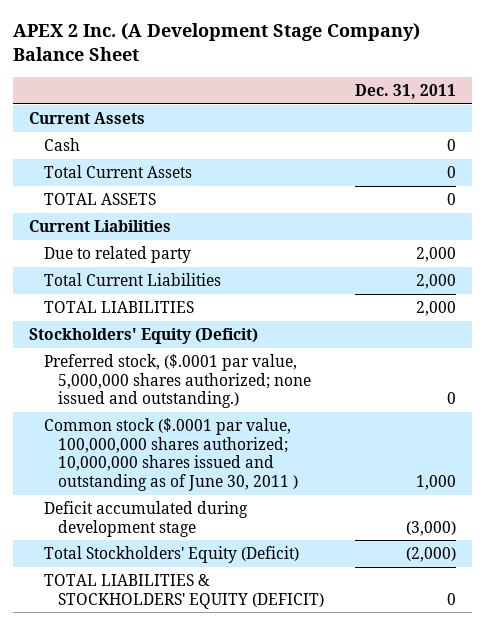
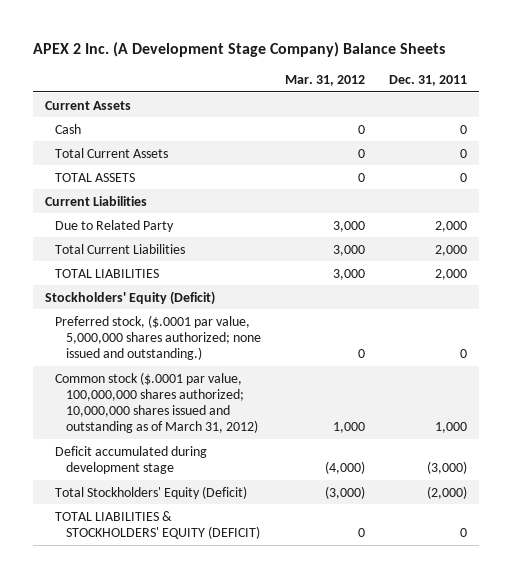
- APEX 2 Inc. (A Development Stage Company) Balance Sheet
+ APEX 2 Inc. (A Development Stage Company) Balance Sheets
- | Dec. 31, 2011
+ | Mar. 31, 2012 | Dec. 31, 2011
- Due to related party | 2,000
+ Due to Related Party | 3,000 | 2,000
- Common stock ($.0001 par value, 100,000,000 shares authorized; 10,000,000 shares issued and outstanding as of June 30, 2011 ) | 1,000
+ Common stock ($.0001 par value, 100,000,000 shares authorized; 10,000,000 shares issued and outstanding as of March 31, 2012) | 1,000 | 1,000

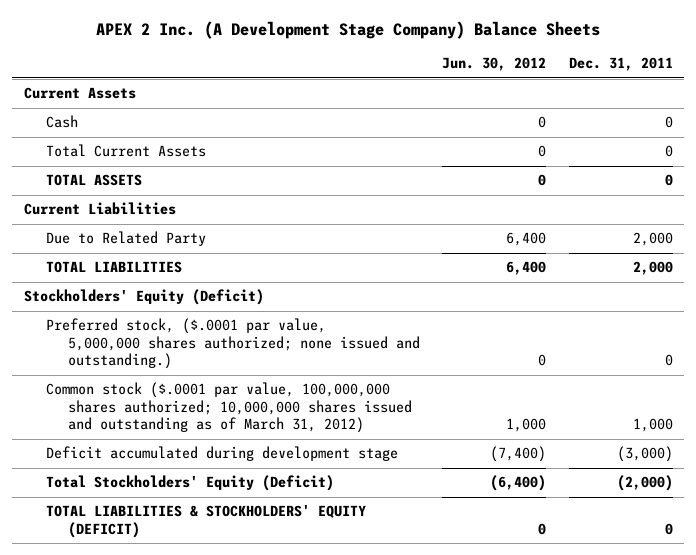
- | Mar. 31, 2012 | Dec. 31, 2011
+ | Jun. 30, 2012 | Dec. 31, 2011
- Total Current Liabilities | 3,000 | 2,000

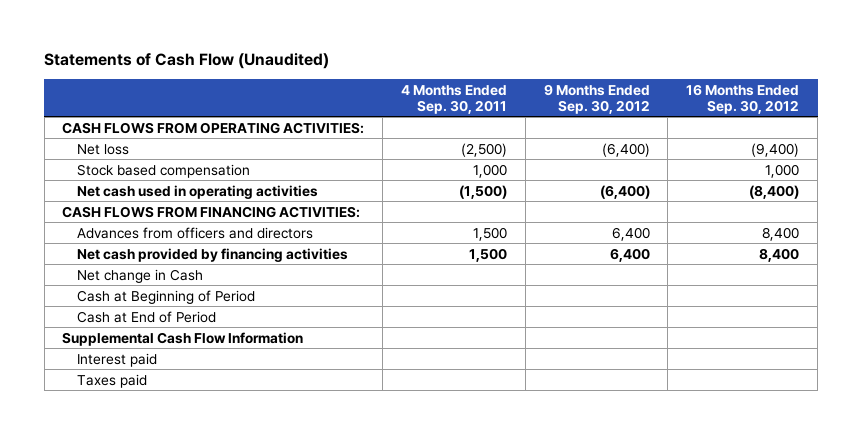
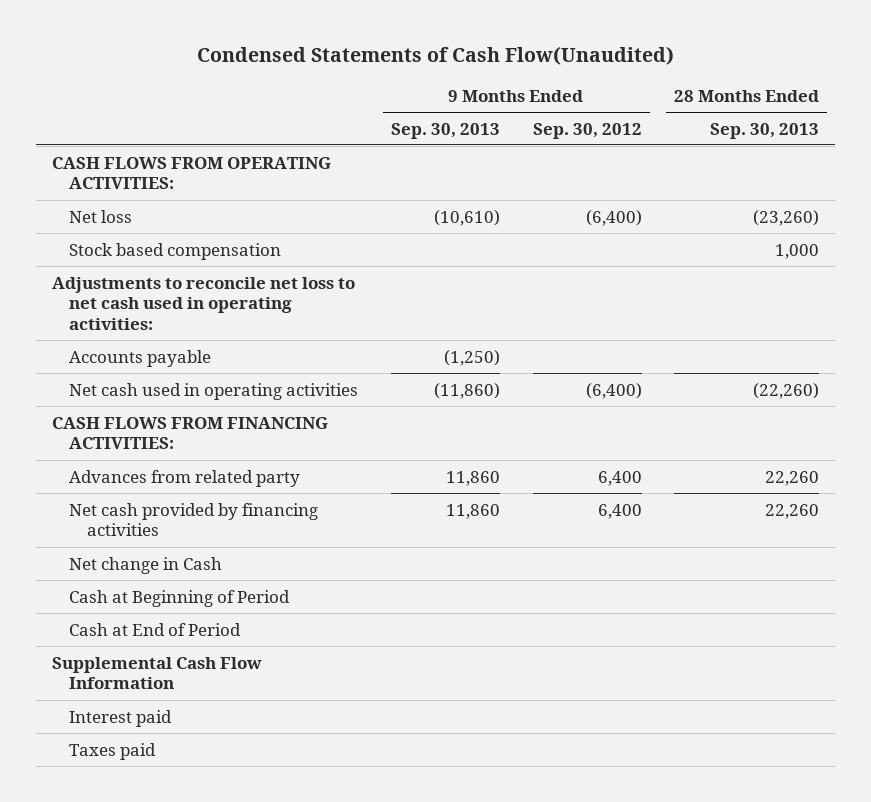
- Statements of Cash Flow (Unaudited)
+ Condensed Statements of Cash Flow(Unaudited)
- | 4 Months Ended Sep. 30, 2011 | 9 Months Ended Sep. 30, 2012 | 16 Months Ended Sep. 30, 2012
+ | 9 Months Ended Sep. 30, 2013 | 9 Months Ended Sep. 30, 2012 | 28 Months Ended Sep. 30, 2013
+ Adjustments to reconcile net loss to net cash used in operating activities:
+ Accounts payable | (1,250) | |
- Advances from officers and directors | 1,500 | 6,400 | 8,400
+ Advances from related party | 11,860 | 6,400 | 22,260

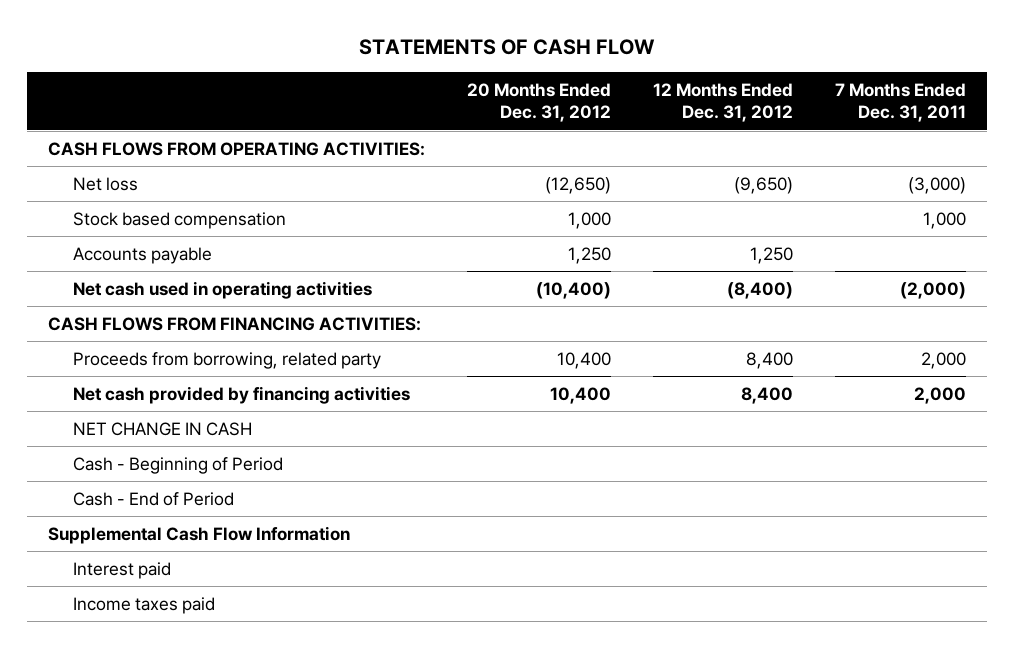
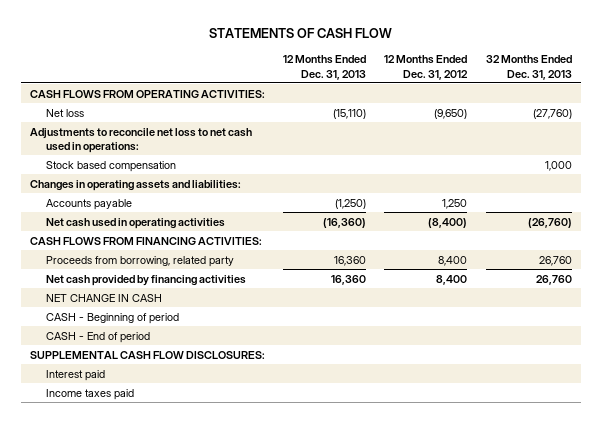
- | 20 Months Ended Dec. 31, 2012 | 12 Months Ended Dec. 31, 2012 | 7 Months Ended Dec. 31, 2011
+ | 12 Months Ended Dec. 31, 2013 | 12 Months Ended Dec. 31, 2012 | 32 Months Ended Dec. 31, 2013
+ Adjustments to reconcile net loss to net cash used in operations:
+ Changes in operating assets and liabilities:
- Cash - Beginning of Period
- Cash - End of Period
- Supplemental Cash Flow Information
+ CASH - Beginning of period
+ CASH - End of period
+ SUPPLEMENTAL CASH FLOW DISCLOSURES:

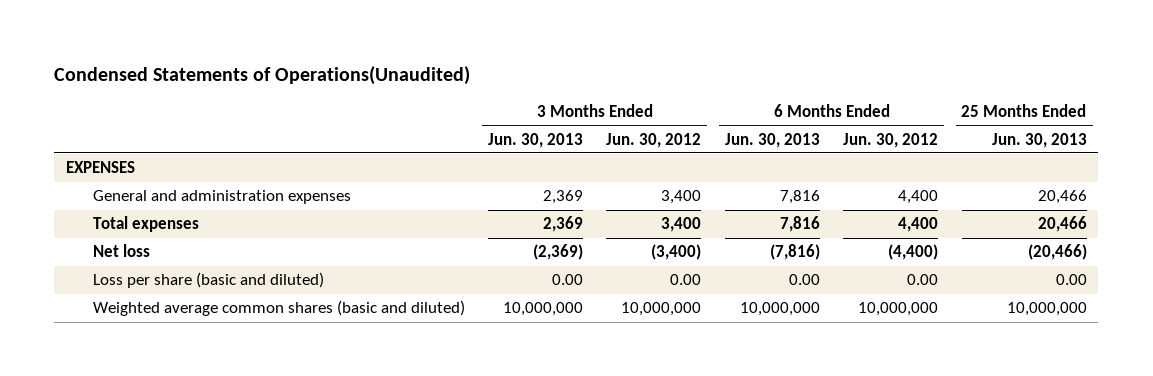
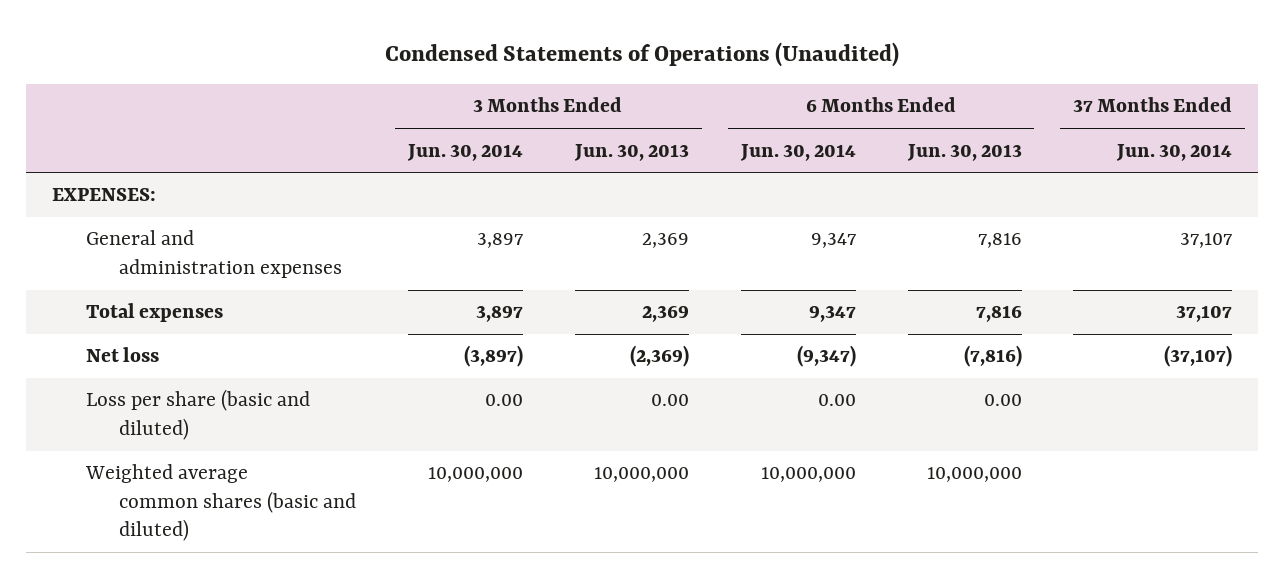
- Condensed Statements of Operations(Unaudited)
+ Condensed Statements of Operations (Unaudited)
- | 3 Months Ended Jun. 30, 2013 | 3 Months Ended Jun. 30, 2012 | 6 Months Ended Jun. 30, 2013 | 6 Months Ended Jun. 30, 2012 | 25 Months Ended Jun. 30, 2013
+ | 3 Months Ended Jun. 30, 2014 | 3 Months Ended Jun. 30, 2013 | 6 Months Ended Jun. 30, 2014 | 6 Months Ended Jun. 30, 2013 | 37 Months Ended Jun. 30, 2014
- EXPENSES
+ EXPENSES:

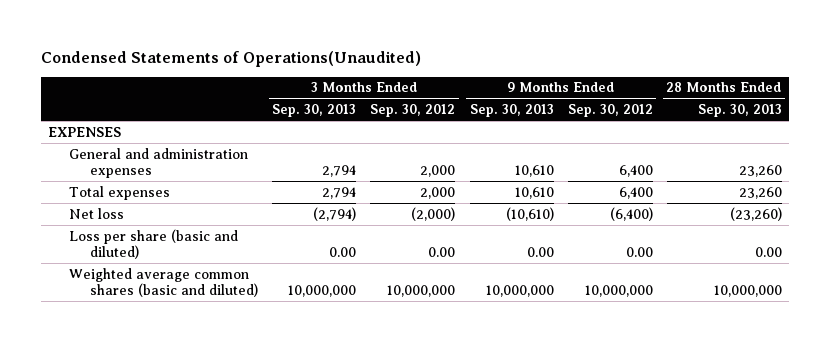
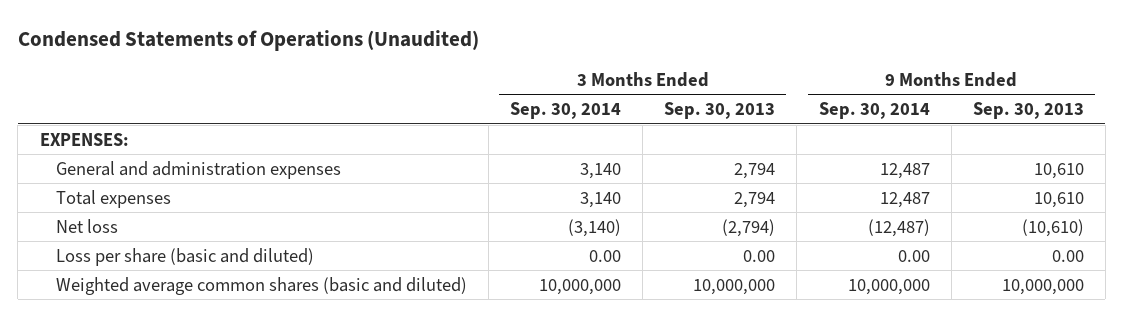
- Condensed Statements of Operations(Unaudited)
+ Condensed Statements of Operations (Unaudited)
- | 3 Months Ended Sep. 30, 2013 | 3 Months Ended Sep. 30, 2012 | 9 Months Ended Sep. 30, 2013 | 9 Months Ended Sep. 30, 2012 | 28 Months Ended Sep. 30, 2013
+ | 3 Months Ended Sep. 30, 2014 | 3 Months Ended Sep. 30, 2013 | 9 Months Ended Sep. 30, 2014 | 9 Months Ended Sep. 30, 2013
- EXPENSES
+ EXPENSES:

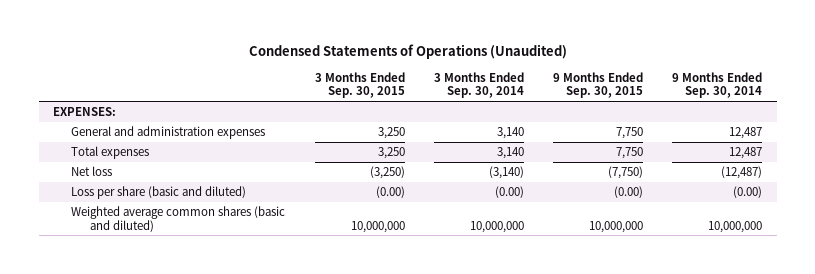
- | 3 Months Ended Sep. 30, 2014 | 3 Months Ended Sep. 30, 2013 | 9 Months Ended Sep. 30, 2014 | 9 Months Ended Sep. 30, 2013
+ | 3 Months Ended Sep. 30, 2015 | 3 Months Ended Sep. 30, 2014 | 9 Months Ended Sep. 30, 2015 | 9 Months Ended Sep. 30, 2014
- Loss per share (basic and diluted) | 0.00 | 0.00 | 0.00 | 0.00
+ Loss per share (basic and diluted) | (0.00) | (0.00) | (0.00) | (0.00)

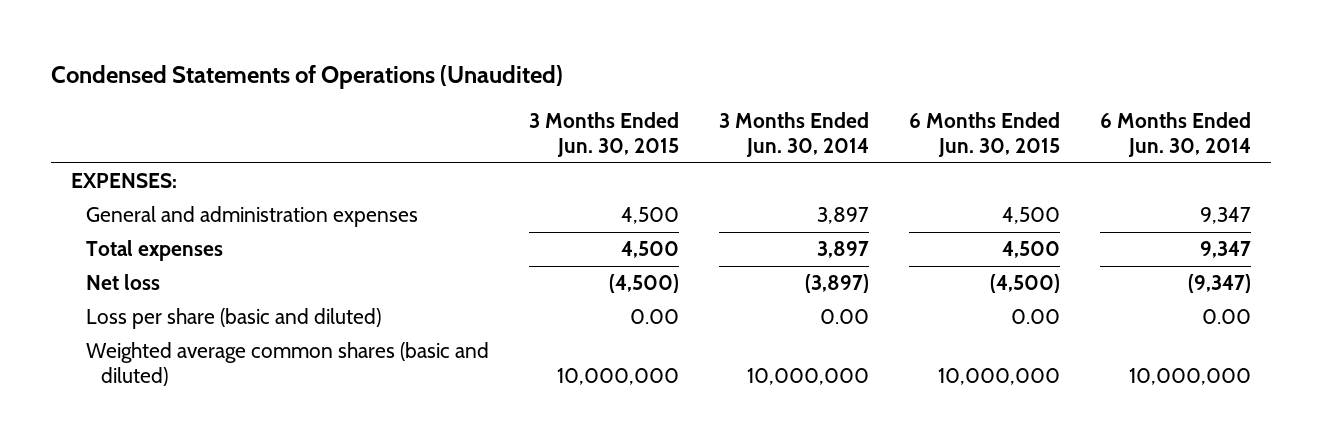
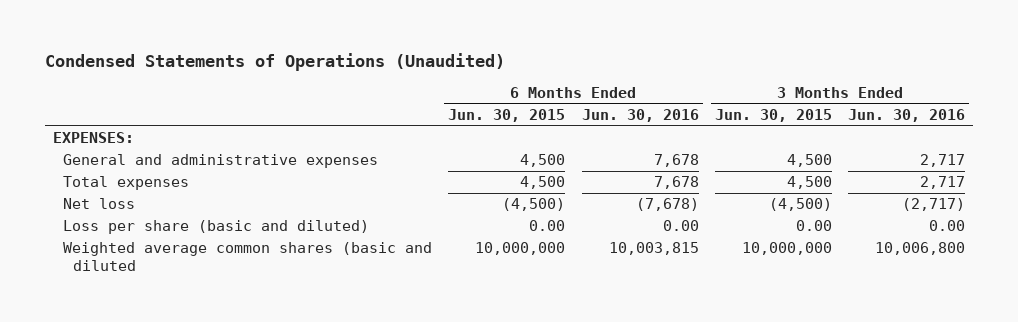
- | 3 Months Ended Jun. 30, 2015 | 3 Months Ended Jun. 30, 2014 | 6 Months Ended Jun. 30, 2015 | 6 Months Ended Jun. 30, 2014
+ | 6 Months Ended Jun. 30, 2015 | 6 Months Ended Jun. 30, 2016 | 3 Months Ended Jun. 30, 2015 | 3 Months Ended Jun. 30, 2016
- General and administration expenses | 4,500 | 3,897 | 4,500 | 9,347
+ General and administrative expenses | 4,500 | 7,678 | 4,500 | 2,717
- Weighted average common shares (basic and diluted) | 10,000,000 | 10,000,000 | 10,000,000 | 10,000,000
+ Weighted average common shares (basic and diluted | 10,000,000 | 10,003,815 | 10,000,000 | 10,006,800

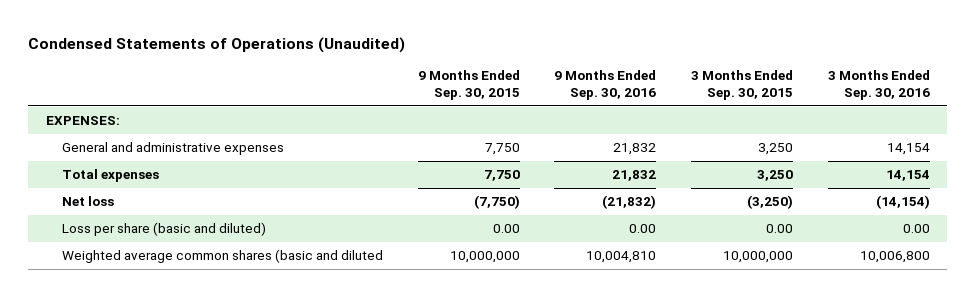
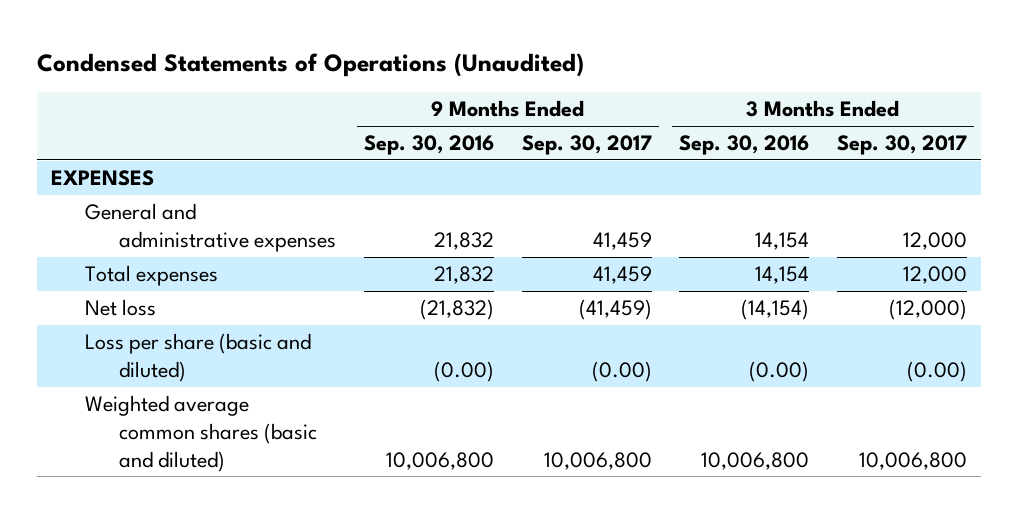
- | 9 Months Ended Sep. 30, 2015 | 9 Months Ended Sep. 30, 2016 | 3 Months Ended Sep. 30, 2015 | 3 Months Ended Sep. 30, 2016
+ | 9 Months Ended Sep. 30, 2016 | 9 Months Ended Sep. 30, 2017 | 3 Months Ended Sep. 30, 2016 | 3 Months Ended Sep. 30, 2017
- EXPENSES:
+ EXPENSES
- Loss per share (basic and diluted) | 0.00 | 0.00 | 0.00 | 0.00
- Weighted average common shares (basic and diluted | 10,000,000 | 10,004,810 | 10,000,000 | 10,006,800
+ Loss per share (basic and diluted) | (0.00) | (0.00) | (0.00) | (0.00)
+ Weighted average common shares (basic and diluted) | 10,006,800 | 10,006,800 | 10,006,800 | 10,006,800

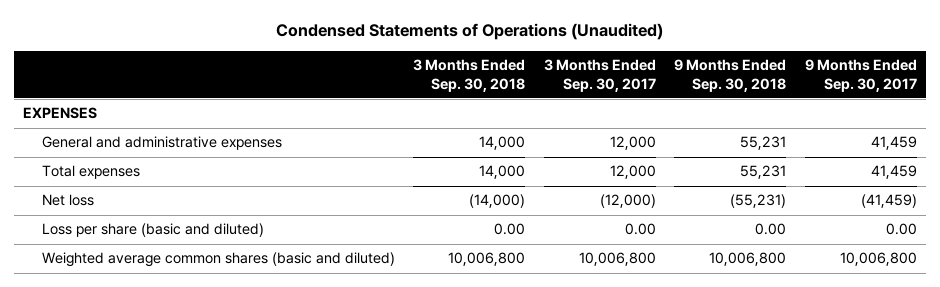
- | 9 Months Ended Sep. 30, 2016 | 9 Months Ended Sep. 30, 2017 | 3 Months Ended Sep. 30, 2016 | 3 Months Ended Sep. 30, 2017
+ | 3 Months Ended Sep. 30, 2018 | 3 Months Ended Sep. 30, 2017 | 9 Months Ended Sep. 30, 2018 | 9 Months Ended Sep. 30, 2017
- Loss per share (basic and diluted) | (0.00) | (0.00) | (0.00) | (0.00)
+ Loss per share (basic and diluted) | 0.00 | 0.00 | 0.00 | 0.00

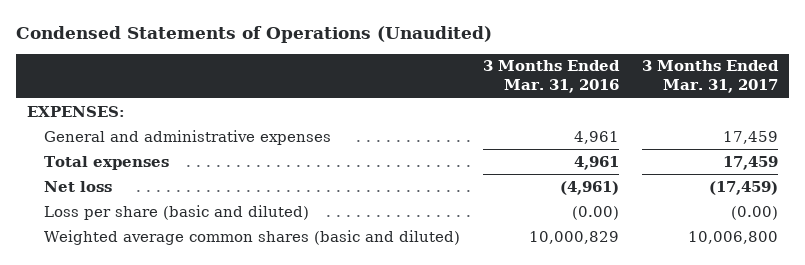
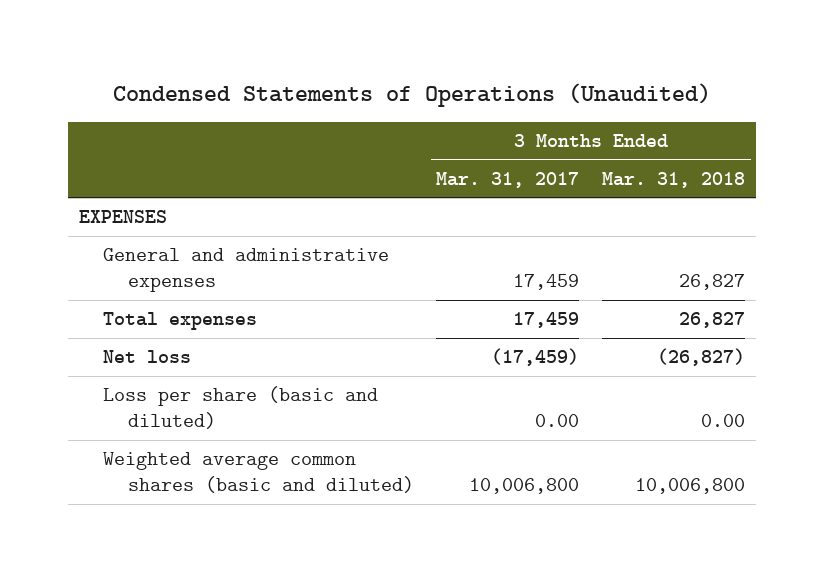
- | 3 Months Ended Mar. 31, 2016 | 3 Months Ended Mar. 31, 2017
+ | 3 Months Ended Mar. 31, 2017 | 3 Months Ended Mar. 31, 2018
- EXPENSES:
+ EXPENSES
- Loss per share (basic and diluted) | (0.00) | (0.00)
+ Loss per share (basic and diluted) | 0.00 | 0.00

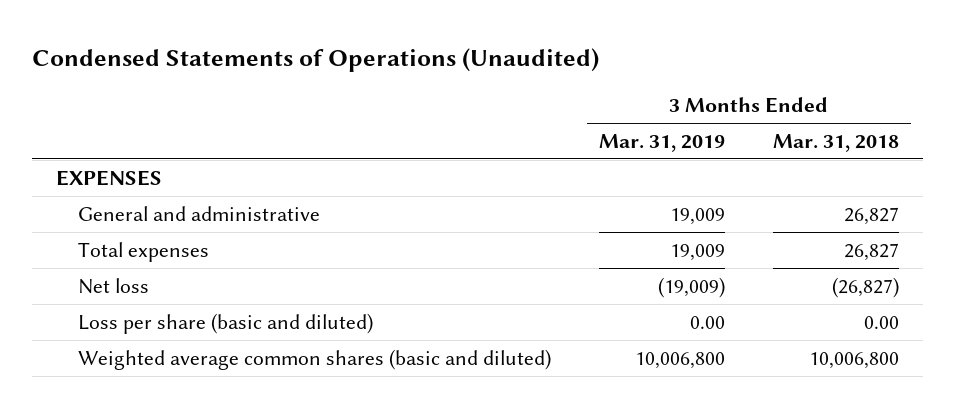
- | 3 Months Ended Mar. 31, 2017 | 3 Months Ended Mar. 31, 2018
+ | 3 Months Ended Mar. 31, 2019 | 3 Months Ended Mar. 31, 2018
- General and administrative expenses | 17,459 | 26,827
+ General and administrative | 19,009 | 26,827

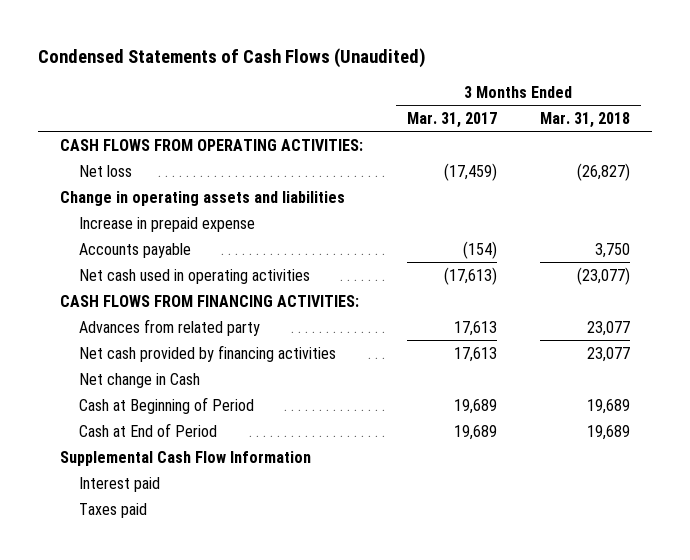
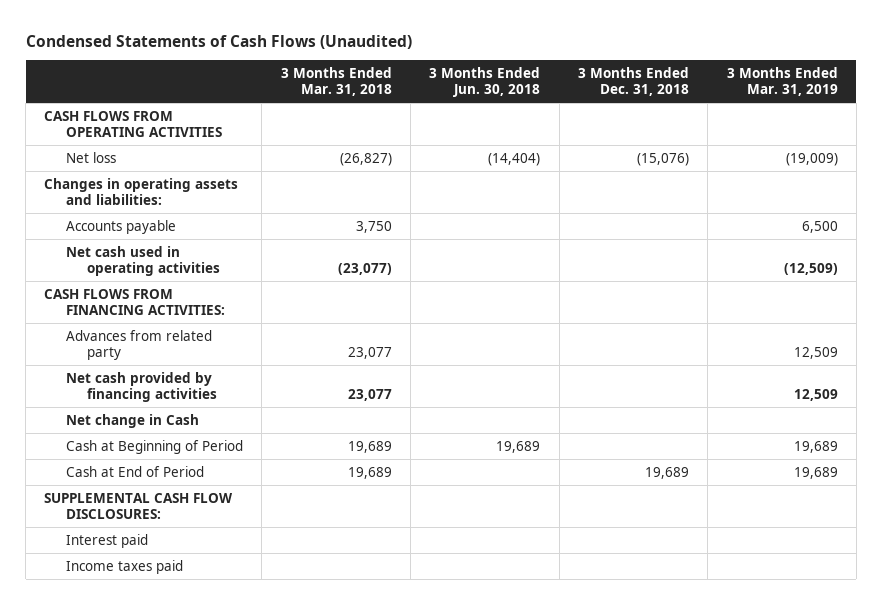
- | 3 Months Ended Mar. 31, 2017 | 3 Months Ended Mar. 31, 2018
+ | 3 Months Ended Mar. 31, 2018 | 3 Months Ended Jun. 30, 2018 | 3 Months Ended Dec. 31, 2018 | 3 Months Ended Mar. 31, 2019
- CASH FLOWS FROM OPERATING ACTIVITIES:
+ CASH FLOWS FROM OPERATING ACTIVITIES
- Change in operating assets and liabilities
- Increase in prepaid expense
+ Changes in operating assets and liabilities:
- Supplemental Cash Flow Information
+ SUPPLEMENTAL CASH FLOW DISCLOSURES:
- Taxes paid
+ Income taxes paid

